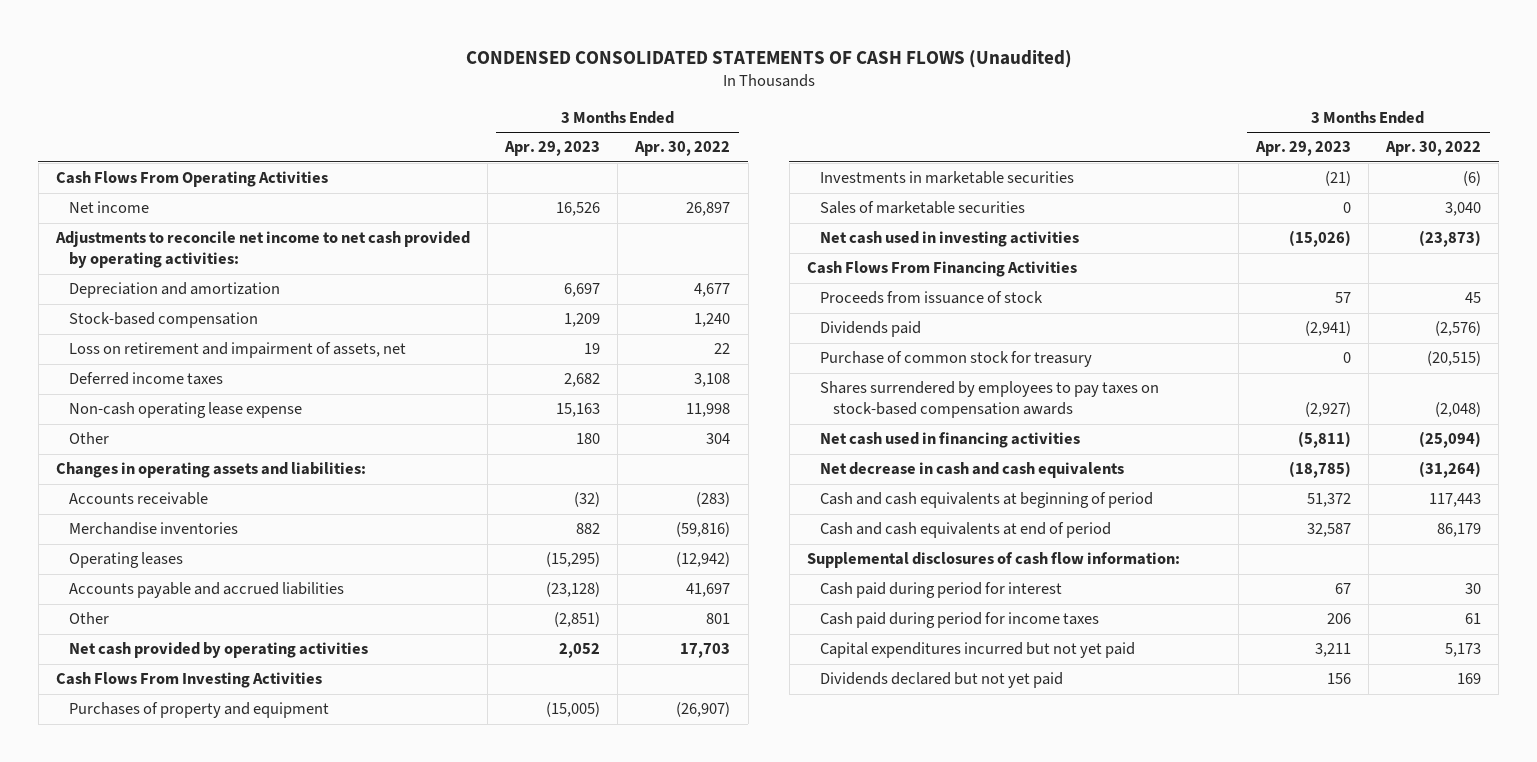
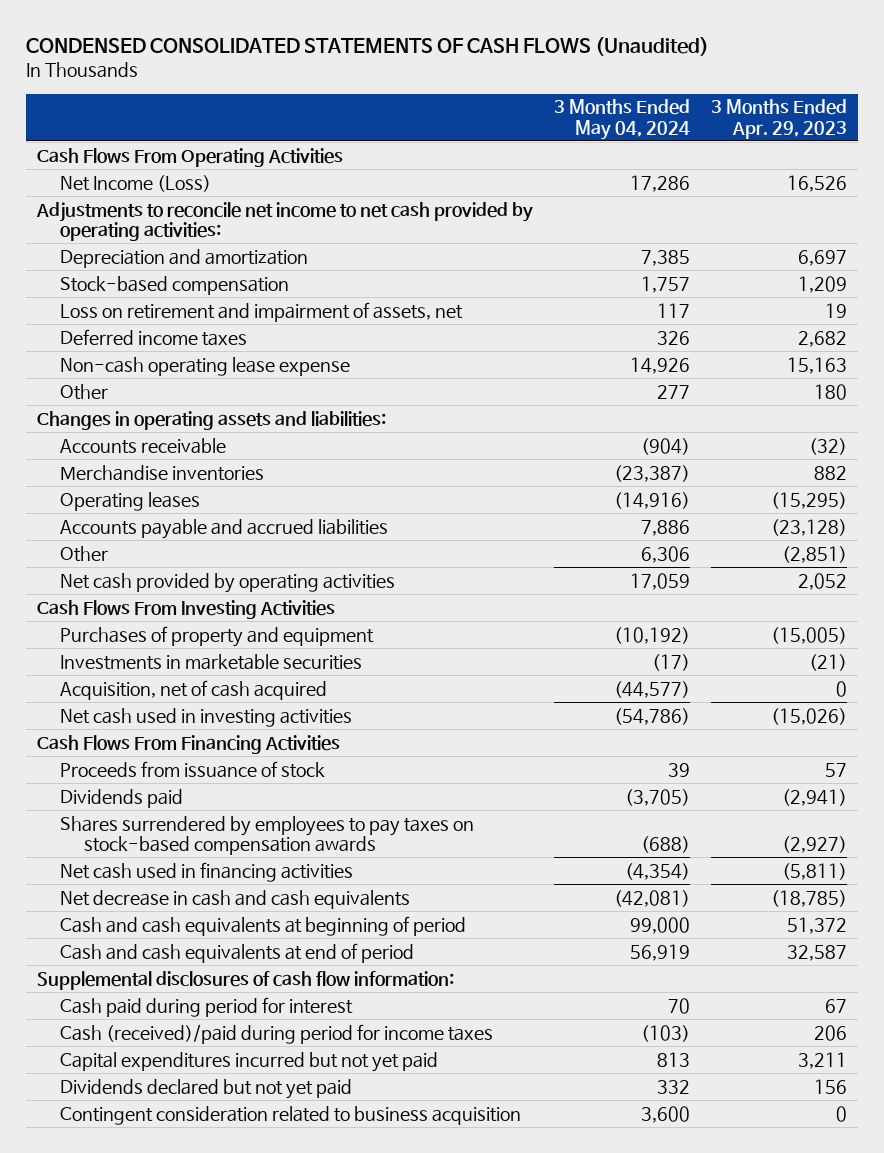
- | 3 Months Ended Apr. 29, 2023 | 3 Months Ended Apr. 30, 2022
+ | 3 Months Ended May 04, 2024 | 3 Months Ended Apr. 29, 2023
- Net income | 16,526 | 26,897
+ Net Income (Loss) | 17,286 | 16,526
- Sales of marketable securities | 0 | 3,040
+ Acquisition, net of cash acquired | (44,577) | 0
- Purchase of common stock for treasury | 0 | (20,515)
- Cash paid during period for income taxes | 206 | 61
+ Cash (received)/paid during period for income taxes | (103) | 206
+ Contingent consideration related to business acquisition | 3,600 | 0

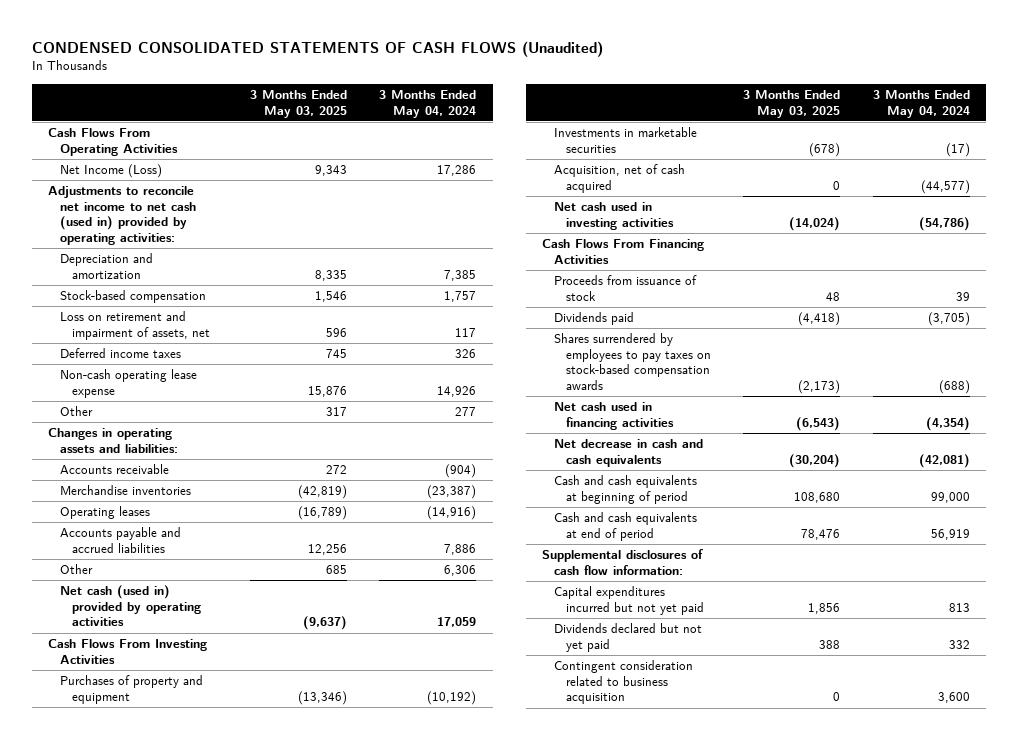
- | 3 Months Ended May 04, 2024 | 3 Months Ended Apr. 29, 2023
+ | 3 Months Ended May 03, 2025 | 3 Months Ended May 04, 2024
- Adjustments to reconcile net income to net cash provided by operating activities:
+ Adjustments to reconcile net income to net cash (used in) provided by operating activities:
- Net cash provided by operating activities | 17,059 | 2,052
+ Net cash (used in) provided by operating activities | (9,637) | 17,059
- Cash paid during period for interest | 70 | 67
- Cash (received)/paid during period for income taxes | (103) | 206

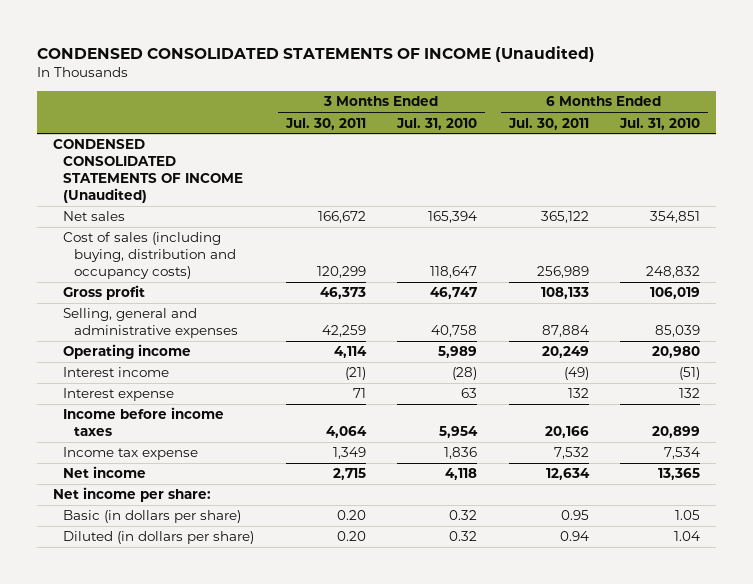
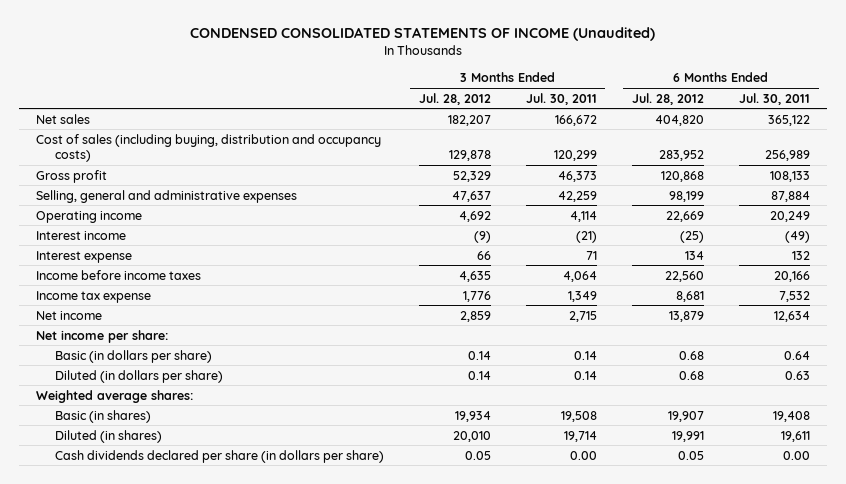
- | 3 Months Ended Jul. 30, 2011 | 3 Months Ended Jul. 31, 2010 | 6 Months Ended Jul. 30, 2011 | 6 Months Ended Jul. 31, 2010
+ | 3 Months Ended Jul. 28, 2012 | 3 Months Ended Jul. 30, 2011 | 6 Months Ended Jul. 28, 2012 | 6 Months Ended Jul. 30, 2011
- CONDENSED CONSOLIDATED STATEMENTS OF INCOME (Unaudited)
- Basic (in dollars per share) | 0.20 | 0.32 | 0.95 | 1.05
- Diluted (in dollars per share) | 0.20 | 0.32 | 0.94 | 1.04
+ Basic (in dollars per share) | 0.14 | 0.14 | 0.68 | 0.64
+ Diluted (in dollars per share) | 0.14 | 0.14 | 0.68 | 0.63
+ Weighted average shares:
+ Basic (in shares) | 19,934 | 19,508 | 19,907 | 19,408
+ Diluted (in shares) | 20,010 | 19,714 | 19,991 | 19,611
+ Cash dividends declared per share (in dollars per share) | 0.05 | 0.00 | 0.05 | 0.00

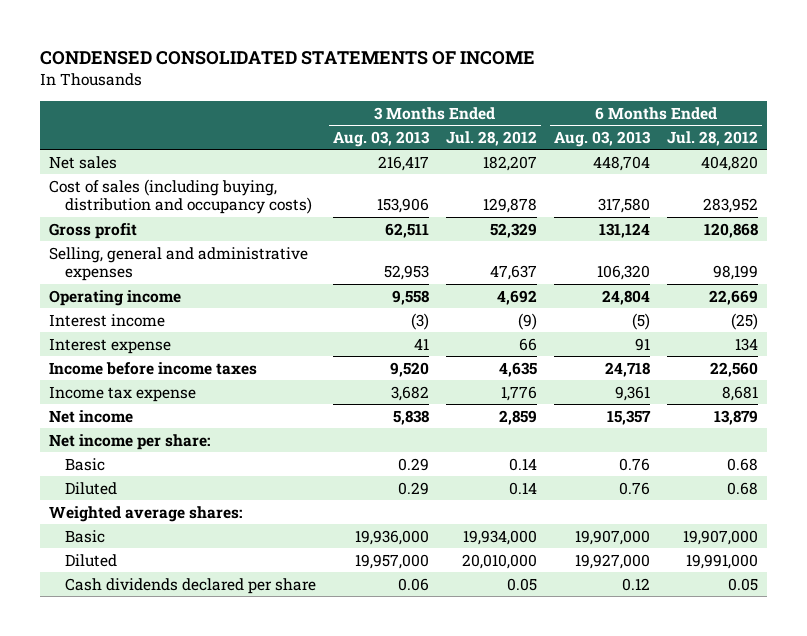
- CONDENSED CONSOLIDATED STATEMENTS OF INCOME (Unaudited)
+ CONDENSED CONSOLIDATED STATEMENTS OF INCOME
- | 3 Months Ended Jul. 28, 2012 | 3 Months Ended Jul. 30, 2011 | 6 Months Ended Jul. 28, 2012 | 6 Months Ended Jul. 30, 2011
+ | 3 Months Ended Aug. 03, 2013 | 3 Months Ended Jul. 28, 2012 | 6 Months Ended Aug. 03, 2013 | 6 Months Ended Jul. 28, 2012
- Basic (in dollars per share) | 0.14 | 0.14 | 0.68 | 0.64
- Diluted (in dollars per share) | 0.14 | 0.14 | 0.68 | 0.63
+ Basic | 0.29 | 0.14 | 0.76 | 0.68
+ Diluted | 0.29 | 0.14 | 0.76 | 0.68
- Basic (in shares) | 19,934 | 19,508 | 19,907 | 19,408
- Diluted (in shares) | 20,010 | 19,714 | 19,991 | 19,611
- Cash dividends declared per share (in dollars per share) | 0.05 | 0.00 | 0.05 | 0.00
+ Basic | 19,936,000 | 19,934,000 | 19,907,000 | 19,907,000
+ Diluted | 19,957,000 | 20,010,000 | 19,927,000 | 19,991,000
+ Cash dividends declared per share | 0.06 | 0.05 | 0.12 | 0.05

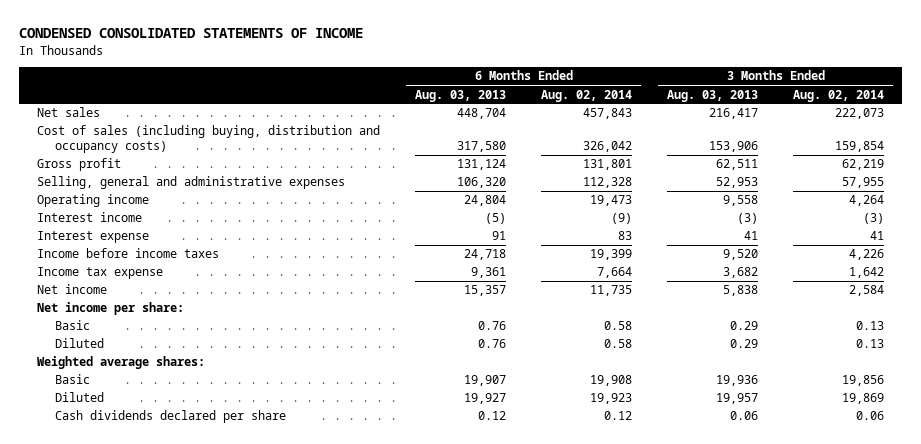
- | 3 Months Ended Aug. 03, 2013 | 3 Months Ended Jul. 28, 2012 | 6 Months Ended Aug. 03, 2013 | 6 Months Ended Jul. 28, 2012
+ | 6 Months Ended Aug. 03, 2013 | 6 Months Ended Aug. 02, 2014 | 3 Months Ended Aug. 03, 2013 | 3 Months Ended Aug. 02, 2014
- Basic | 19,936,000 | 19,934,000 | 19,907,000 | 19,907,000
- Diluted | 19,957,000 | 20,010,000 | 19,927,000 | 19,991,000
+ Basic | 19,907 | 19,908 | 19,936 | 19,856
+ Diluted | 19,927 | 19,923 | 19,957 | 19,869

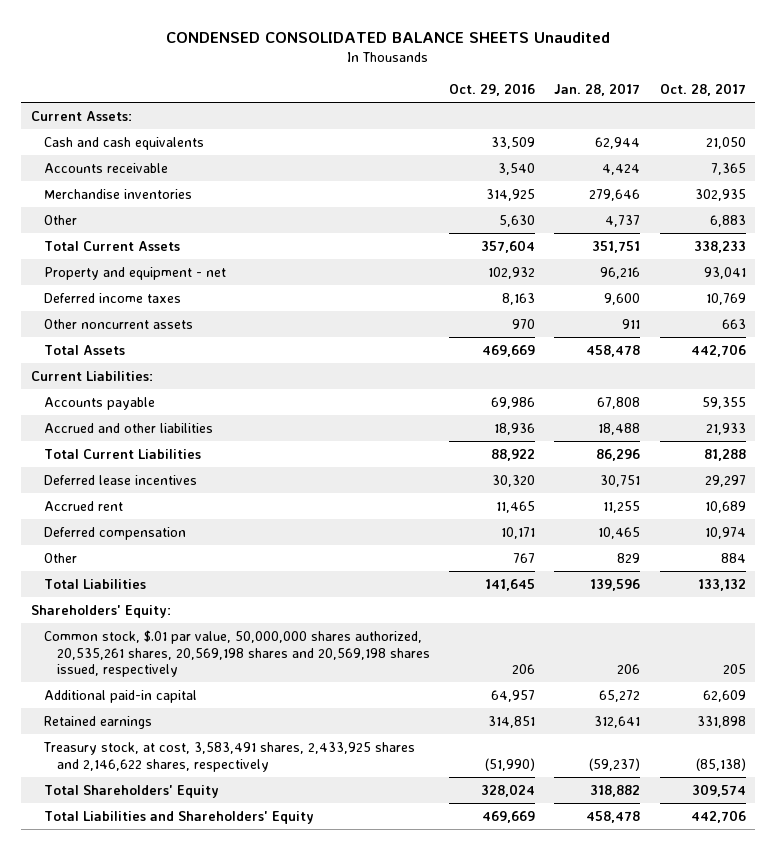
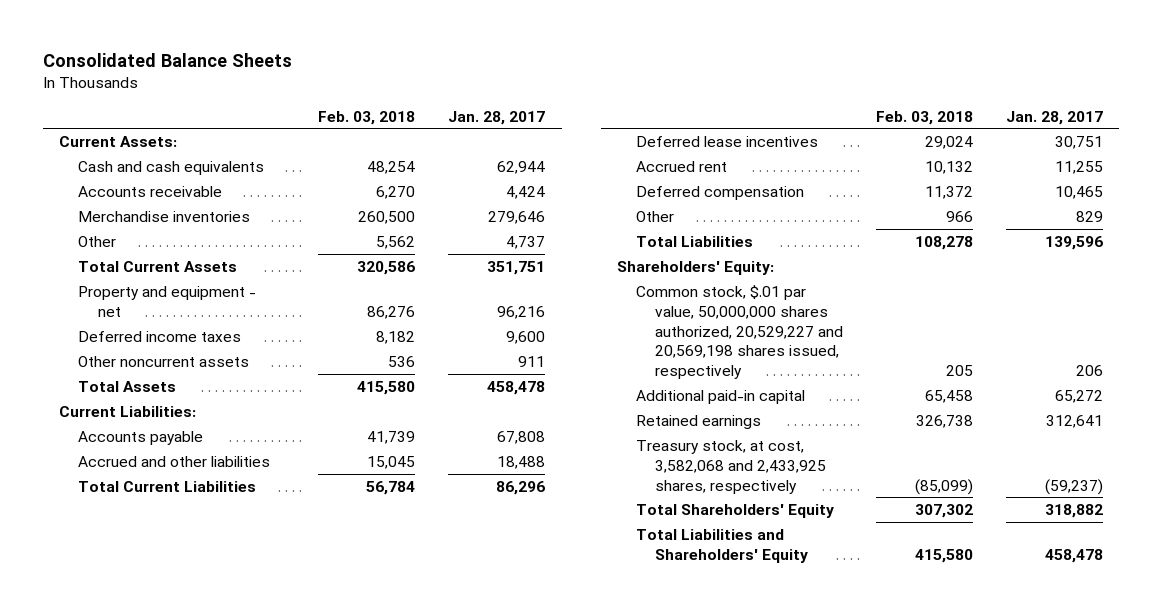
- CONDENSED CONSOLIDATED BALANCE SHEETS Unaudited
+ Consolidated Balance Sheets
- | Oct. 29, 2016 | Jan. 28, 2017 | Oct. 28, 2017
+ | Feb. 03, 2018 | Jan. 28, 2017
- Common stock, $.01 par value, 50,000,000 shares authorized, 20,535,261 shares, 20,569,198 shares and 20,569,198 shares issued, respectively | 206 | 206 | 205
+ Common stock, $.01 par value, 50,000,000 shares authorized, 20,529,227 and 20,569,198 shares issued, respectively | 205 | 206
- Treasury stock, at cost, 3,583,491 shares, 2,433,925 shares and 2,146,622 shares, respectively | (51,990) | (59,237) | (85,138)
+ Treasury stock, at cost, 3,582,068 and 2,433,925 shares, respectively | (85,099) | (59,237)

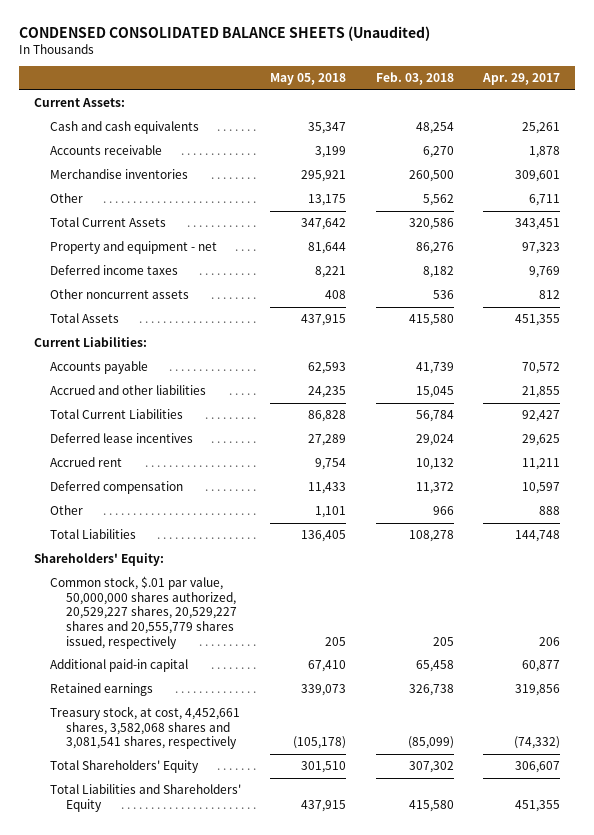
- Consolidated Balance Sheets
+ CONDENSED CONSOLIDATED BALANCE SHEETS (Unaudited)
- | Feb. 03, 2018 | Jan. 28, 2017
+ | May 05, 2018 | Feb. 03, 2018 | Apr. 29, 2017
- Common stock, $.01 par value, 50,000,000 shares authorized, 20,529,227 and 20,569,198 shares issued, respectively | 205 | 206
+ Common stock, $.01 par value, 50,000,000 shares authorized, 20,529,227 shares, 20,529,227 shares and 20,555,779 shares issued, respectively | 205 | 205 | 206
- Treasury stock, at cost, 3,582,068 and 2,433,925 shares, respectively | (85,099) | (59,237)
+ Treasury stock, at cost, 4,452,661 shares, 3,582,068 shares and 3,081,541 shares, respectively | (105,178) | (85,099) | (74,332)

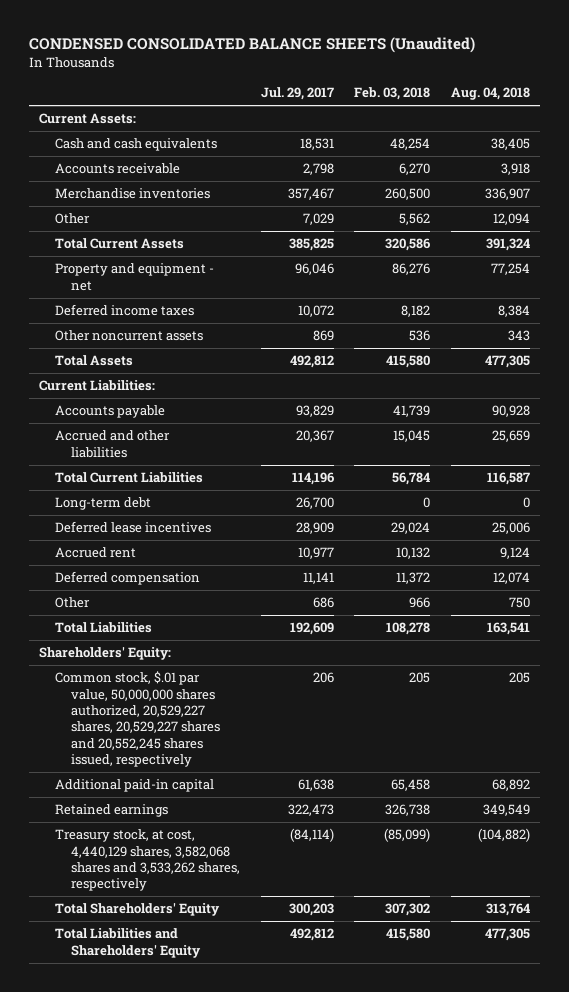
- | May 05, 2018 | Feb. 03, 2018 | Apr. 29, 2017
+ | Jul. 29, 2017 | Feb. 03, 2018 | Aug. 04, 2018
+ Long-term debt | 26,700 | 0 | 0
- Common stock, $.01 par value, 50,000,000 shares authorized, 20,529,227 shares, 20,529,227 shares and 20,555,779 shares issued, respectively | 205 | 205 | 206
+ Common stock, $.01 par value, 50,000,000 shares authorized, 20,529,227 shares, 20,529,227 shares and 20,552,245 shares issued, respectively | 206 | 205 | 205
- Treasury stock, at cost, 4,452,661 shares, 3,582,068 shares and 3,081,541 shares, respectively | (105,178) | (85,099) | (74,332)
+ Treasury stock, at cost, 4,440,129 shares, 3,582,068 shares and 3,533,262 shares, respectively | (84,114) | (85,099) | (104,882)

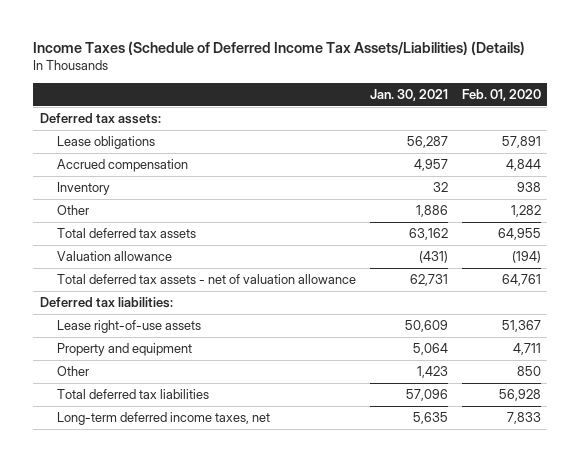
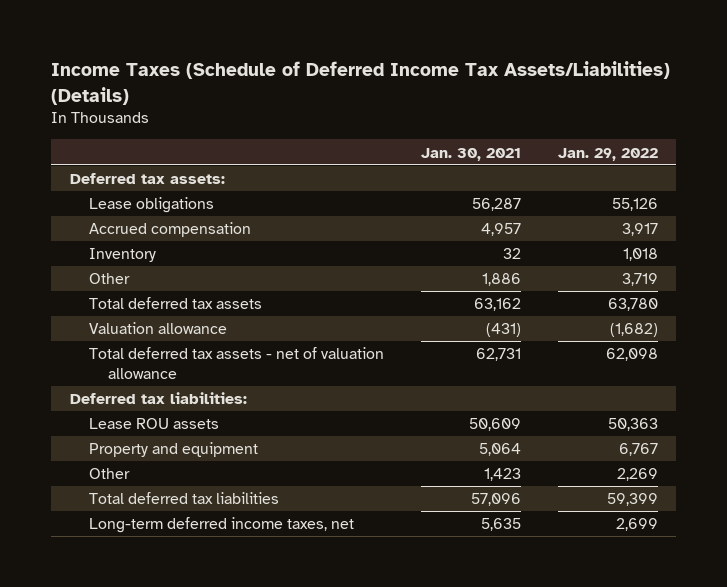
- | Jan. 30, 2021 | Feb. 01, 2020
+ | Jan. 30, 2021 | Jan. 29, 2022
- Lease right-of-use assets | 50,609 | 51,367
+ Lease ROU assets | 50,609 | 50,363

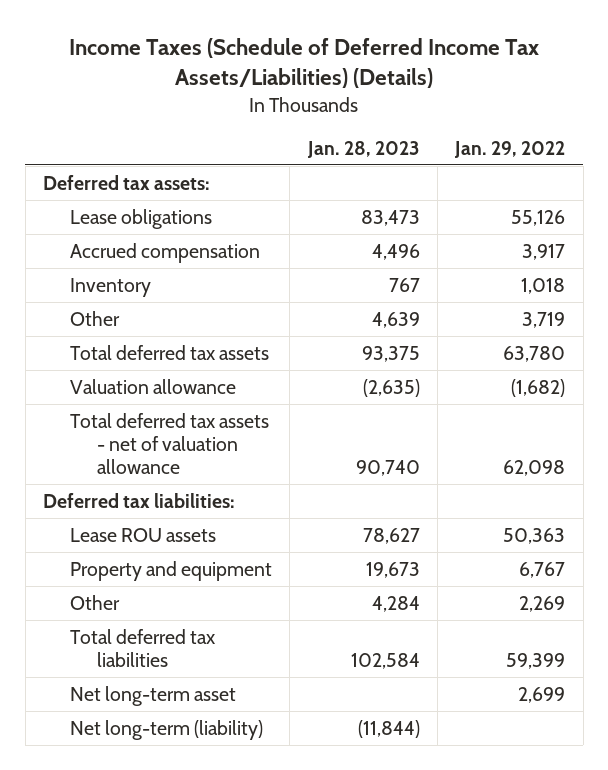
- | Jan. 30, 2021 | Jan. 29, 2022
+ | Jan. 28, 2023 | Jan. 29, 2022
- Long-term deferred income taxes, net | 5,635 | 2,699
+ Net long-term asset | | 2,699
+ Net long-term (liability) | (11,844) |

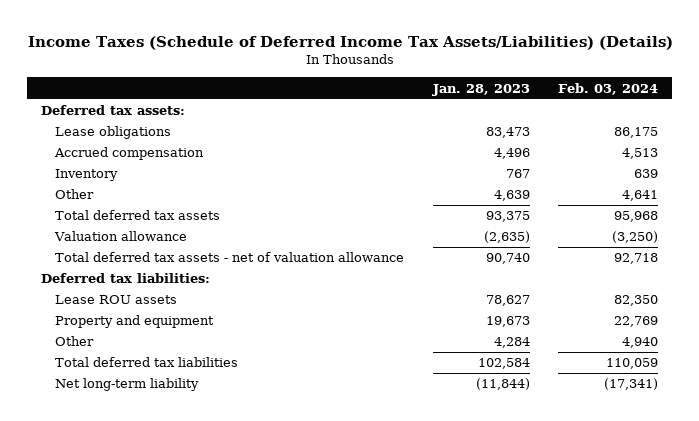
- | Jan. 28, 2023 | Jan. 29, 2022
+ | Jan. 28, 2023 | Feb. 03, 2024
- Net long-term asset | | 2,699
- Net long-term (liability) | (11,844) |
+ Net long-term liability | (11,844) | (17,341)

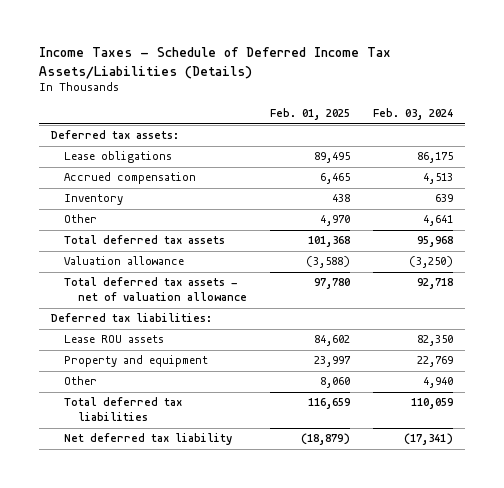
- Income Taxes (Schedule of Deferred Income Tax Assets/Liabilities) (Details)
+ Income Taxes - Schedule of Deferred Income Tax Assets/Liabilities (Details)
- | Jan. 28, 2023 | Feb. 03, 2024
+ | Feb. 01, 2025 | Feb. 03, 2024
- Net long-term liability | (11,844) | (17,341)
+ Net deferred tax liability | (18,879) | (17,341)

